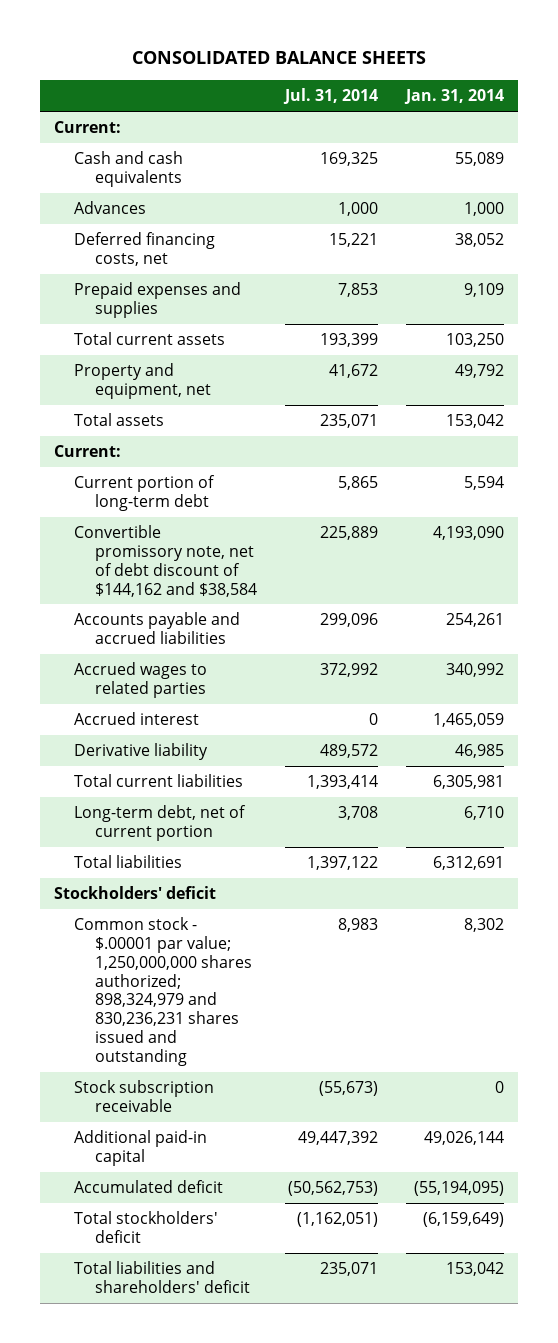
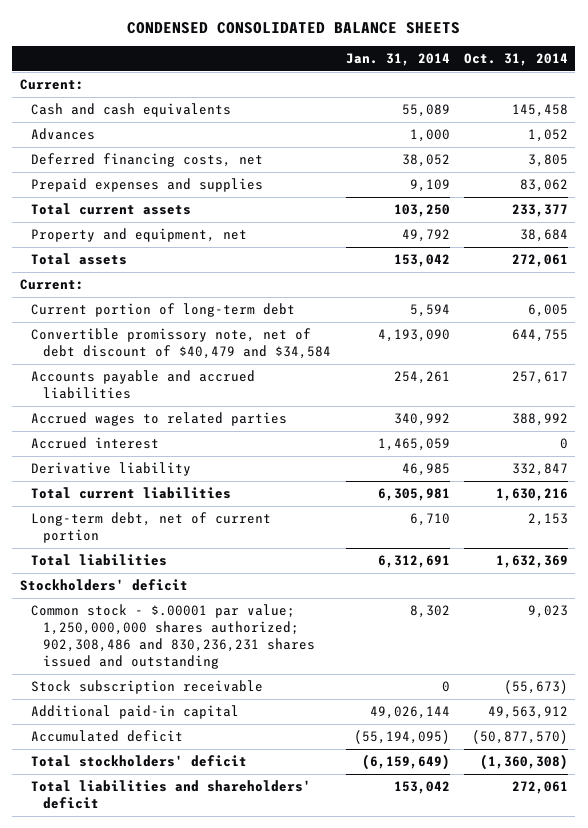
- CONSOLIDATED BALANCE SHEETS
+ CONDENSED CONSOLIDATED BALANCE SHEETS
- | Jul. 31, 2014 | Jan. 31, 2014
+ | Jan. 31, 2014 | Oct. 31, 2014
- Convertible promissory note, net of debt discount of $144,162 and $38,584 | 225,889 | 4,193,090
+ Convertible promissory note, net of debt discount of $40,479 and $34,584 | 4,193,090 | 644,755
- Common stock - $.00001 par value; 1,250,000,000 shares authorized; 898,324,979 and 830,236,231 shares issued and outstanding | 8,983 | 8,302
+ Common stock - $.00001 par value; 1,250,000,000 shares authorized; 902,308,486 and 830,236,231 shares issued and outstanding | 8,302 | 9,023

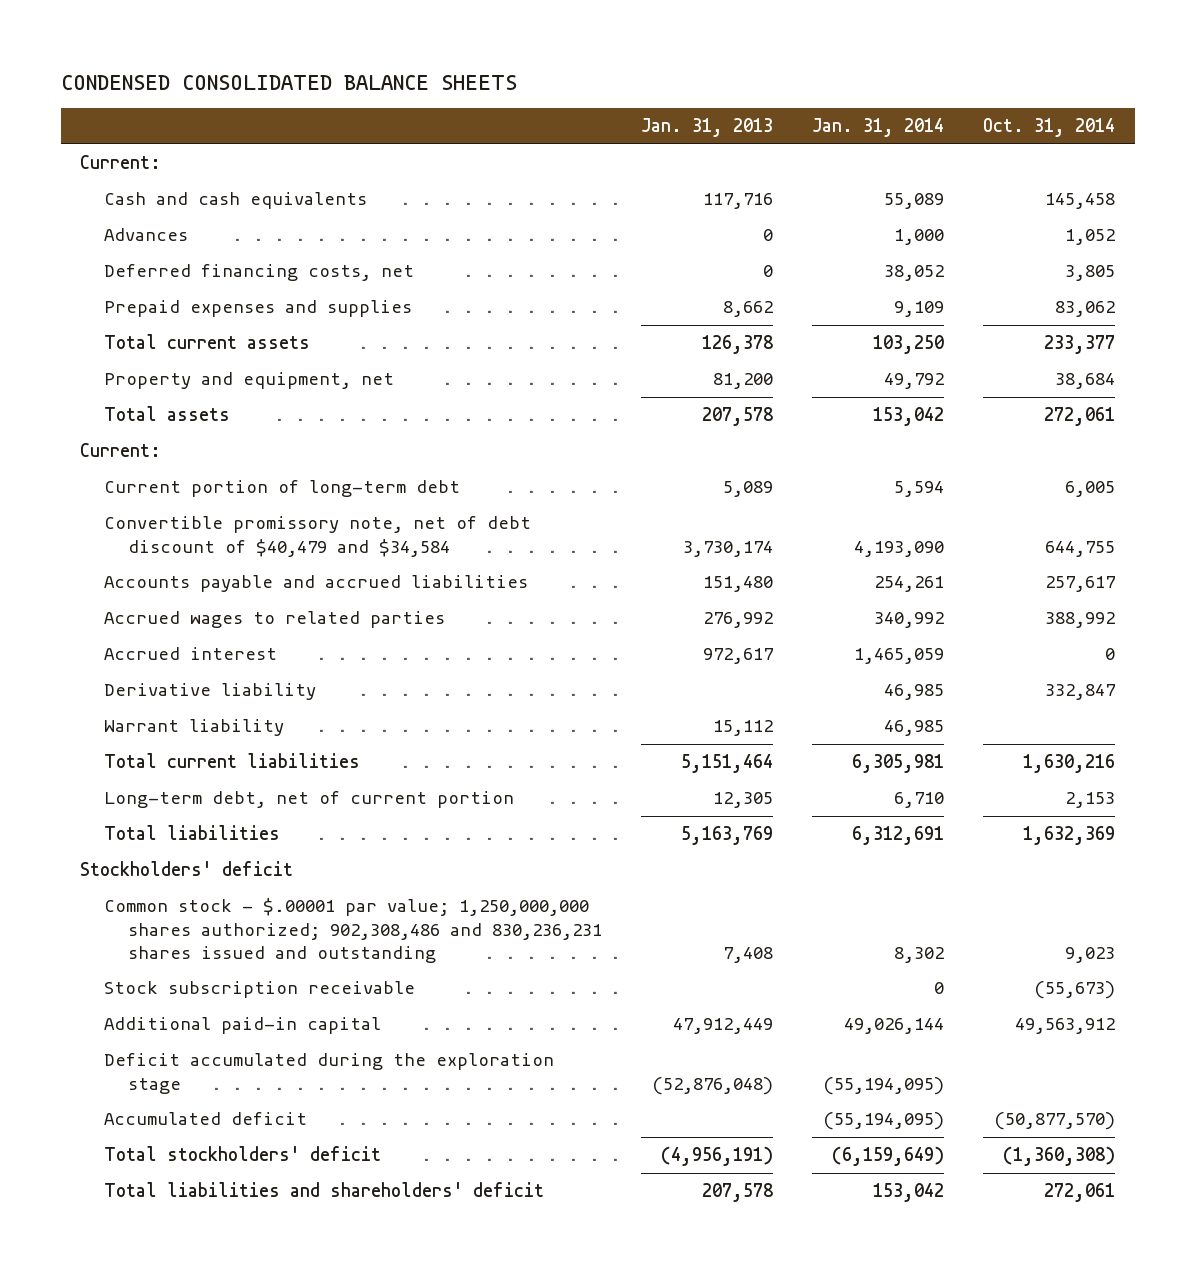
- | Jan. 31, 2014 | Oct. 31, 2014
+ | Jan. 31, 2013 | Jan. 31, 2014 | Oct. 31, 2014
+ Warrant liability | 15,112 | 46,985 |
+ Deficit accumulated during the exploration stage | (52,876,048) | (55,194,095) |

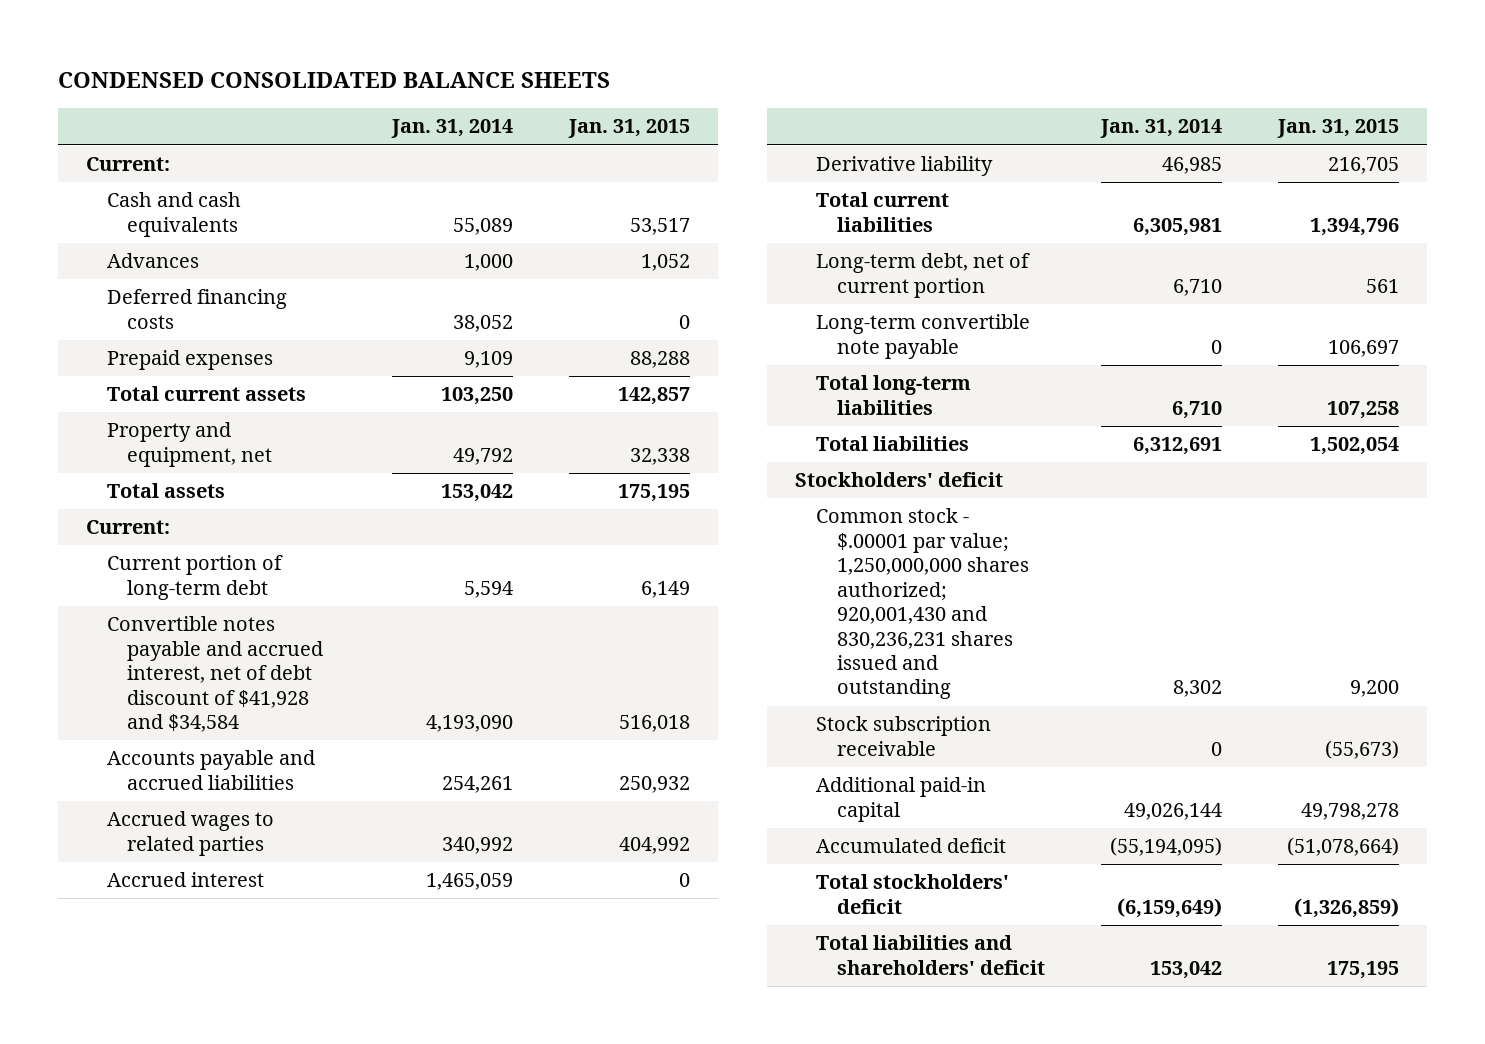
- | Jan. 31, 2013 | Jan. 31, 2014 | Oct. 31, 2014
+ | Jan. 31, 2014 | Jan. 31, 2015
- Deferred financing costs, net | 0 | 38,052 | 3,805
- Prepaid expenses and supplies | 8,662 | 9,109 | 83,062
+ Deferred financing costs | 38,052 | 0
+ Prepaid expenses | 9,109 | 88,288
- Convertible promissory note, net of debt discount of $40,479 and $34,584 | 3,730,174 | 4,193,090 | 644,755
+ Convertible notes payable and accrued interest, net of debt discount of $41,928 and $34,584 | 4,193,090 | 516,018
- Warrant liability | 15,112 | 46,985 |
+ Long-term convertible note payable | 0 | 106,697
+ Total long-term liabilities | 6,710 | 107,258
- Common stock - $.00001 par value; 1,250,000,000 shares authorized; 902,308,486 and 830,236,231 shares issued and outstanding | 7,408 | 8,302 | 9,023
+ Common stock - $.00001 par value; 1,250,000,000 shares authorized; 920,001,430 and 830,236,231 shares issued and outstanding | 8,302 | 9,200
- Deficit accumulated during the exploration stage | (52,876,048) | (55,194,095) |

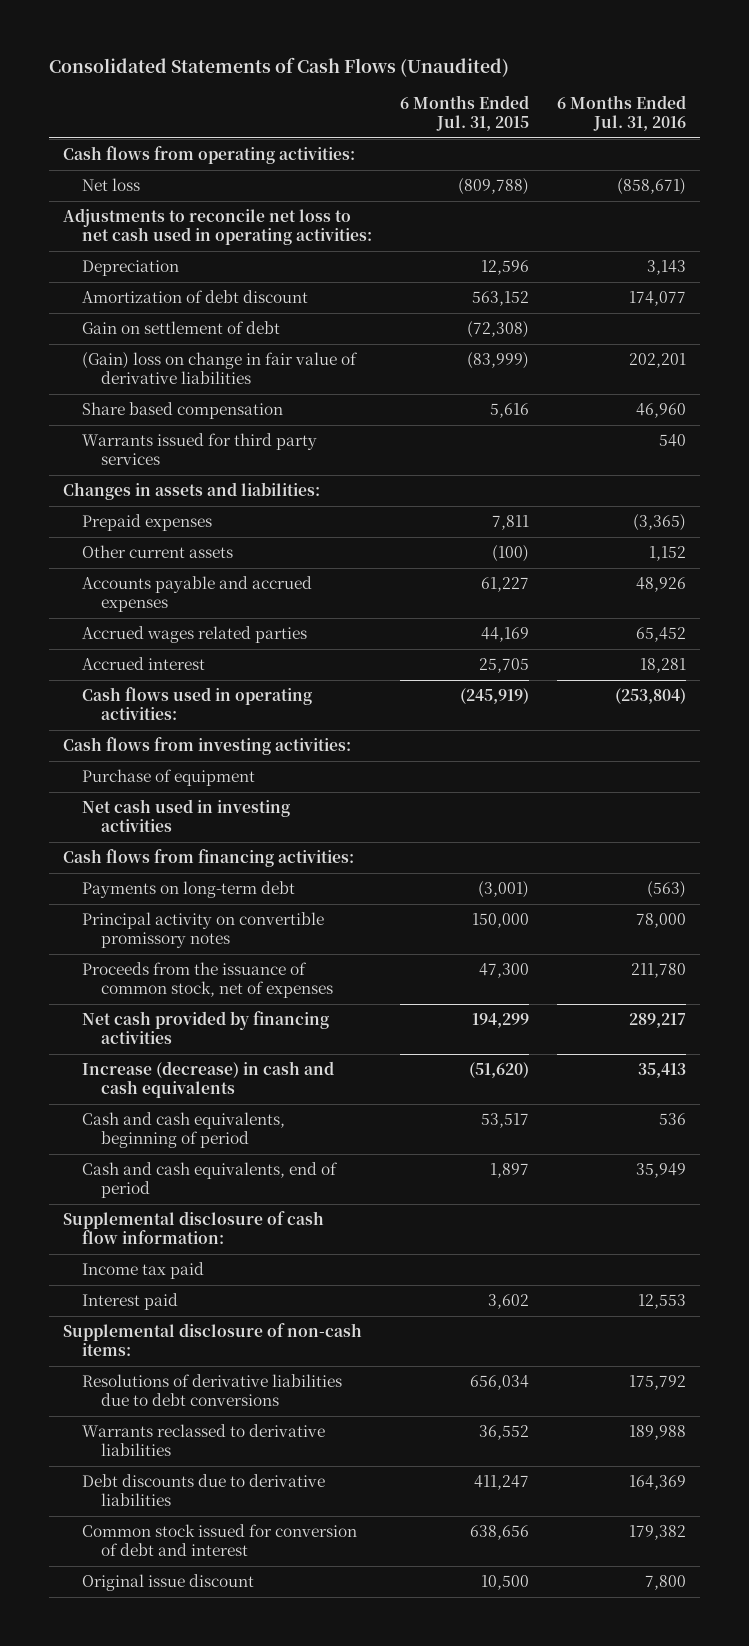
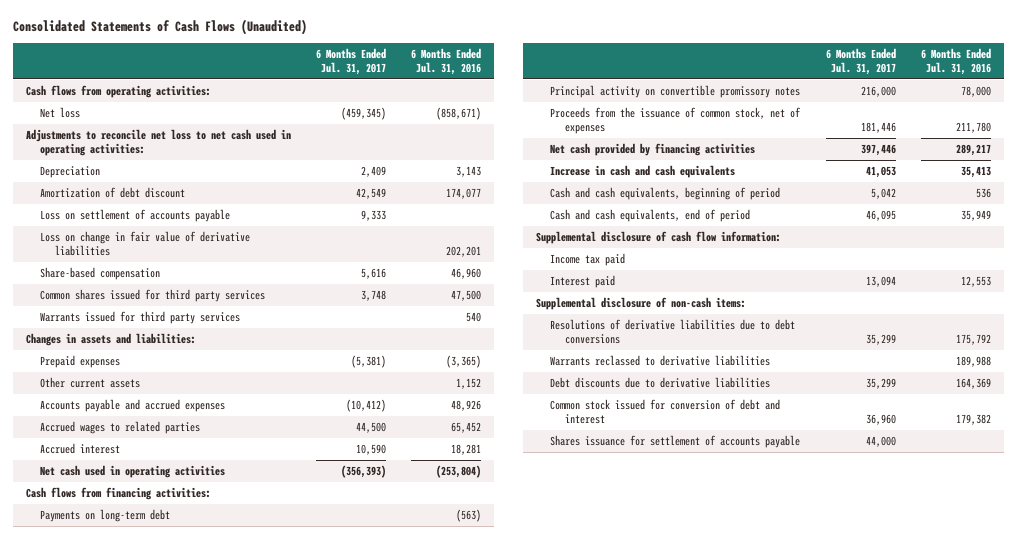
- | 6 Months Ended Jul. 31, 2015 | 6 Months Ended Jul. 31, 2016
+ | 6 Months Ended Jul. 31, 2017 | 6 Months Ended Jul. 31, 2016
- Gain on settlement of debt | (72,308) |
- (Gain) loss on change in fair value of derivative liabilities | (83,999) | 202,201
- Share based compensation | 5,616 | 46,960
+ Loss on settlement of accounts payable | 9,333 |
+ Loss on change in fair value of derivative liabilities | | 202,201
+ Share-based compensation | 5,616 | 46,960
+ Common shares issued for third party services | 3,748 | 47,500
- Accrued wages related parties | 44,169 | 65,452
+ Accrued wages to related parties | 44,500 | 65,452
- Cash flows used in operating activities: | (245,919) | (253,804)
- Cash flows from investing activities:
- Purchase of equipment
- Net cash used in investing activities
+ Net cash used in operating activities | (356,393) | (253,804)
- Increase (decrease) in cash and cash equivalents | (51,620) | 35,413
+ Increase in cash and cash equivalents | 41,053 | 35,413
- Original issue discount | 10,500 | 7,800
+ Shares issuance for settlement of accounts payable | 44,000 |

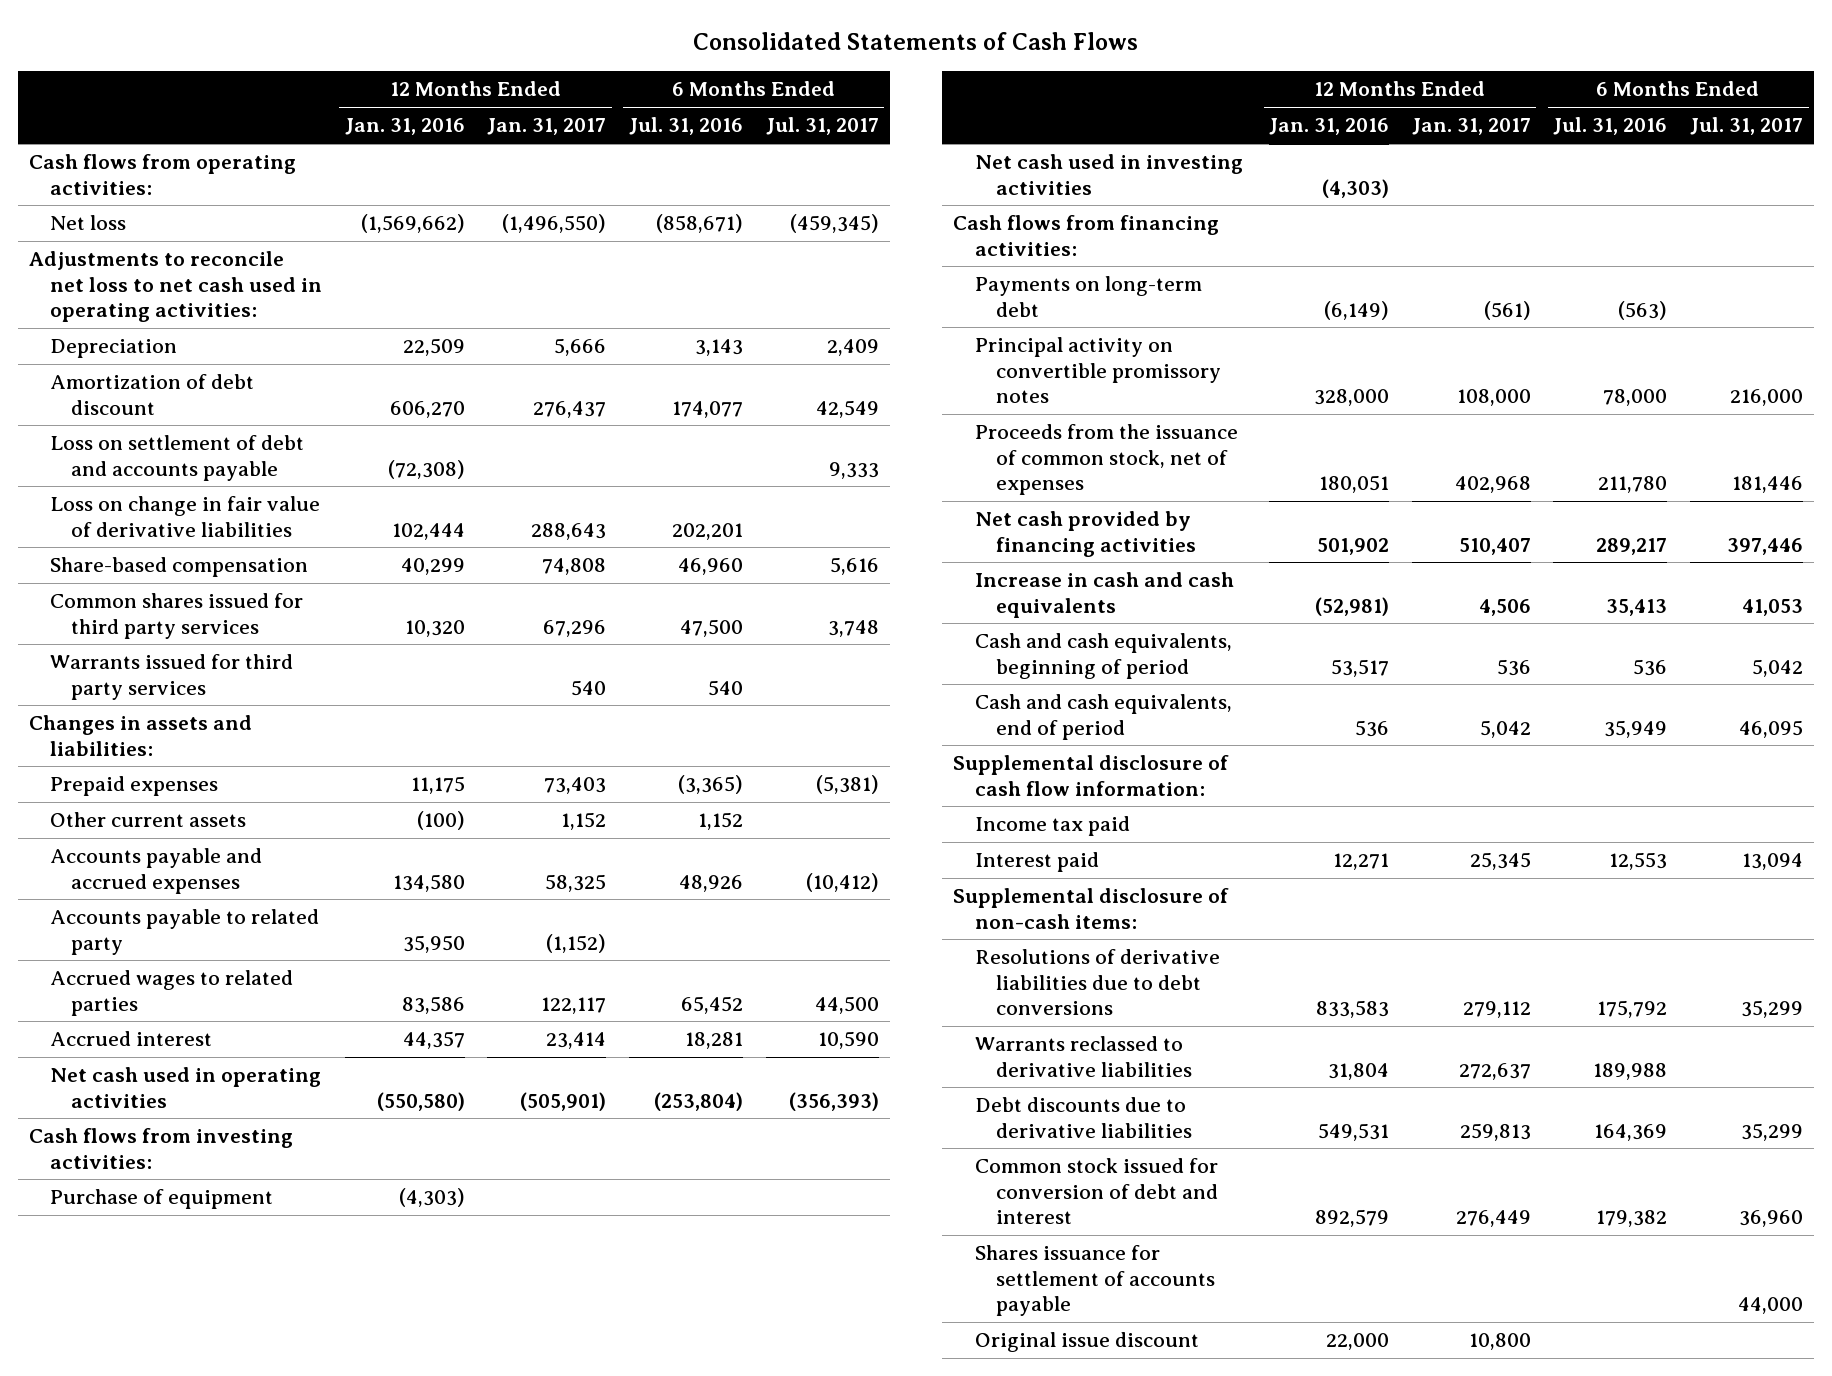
- Consolidated Statements of Cash Flows (Unaudited)
+ Consolidated Statements of Cash Flows
- | 6 Months Ended Jul. 31, 2017 | 6 Months Ended Jul. 31, 2016
+ | 12 Months Ended Jan. 31, 2016 | 12 Months Ended Jan. 31, 2017 | 6 Months Ended Jul. 31, 2016 | 6 Months Ended Jul. 31, 2017
- Loss on settlement of accounts payable | 9,333 |
+ Loss on settlement of debt and accounts payable | (72,308) | | | 9,333
+ Accounts payable to related party | 35,950 | (1,152) | |
+ Cash flows from investing activities:
+ Purchase of equipment | (4,303) | | |
+ Net cash used in investing activities | (4,303) | | |
+ Original issue discount | 22,000 | 10,800 | |

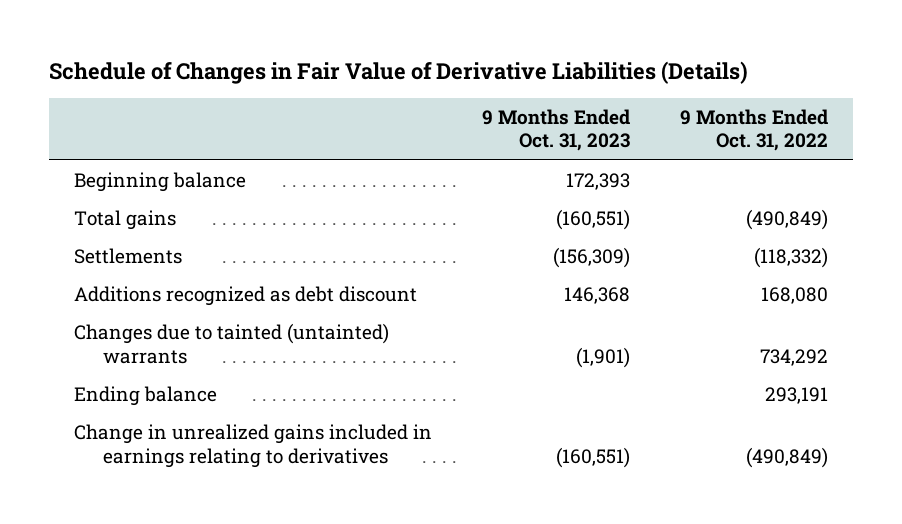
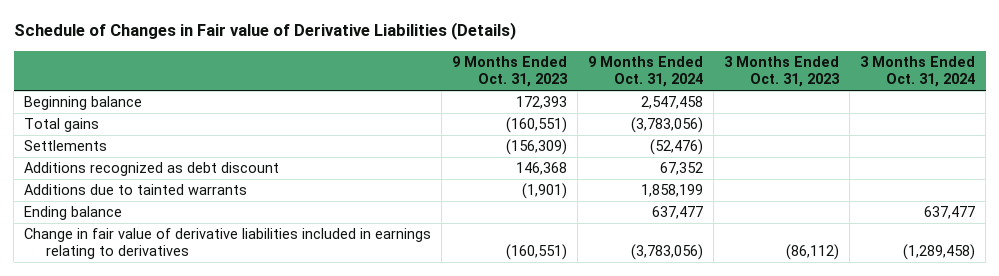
- Schedule of Changes in Fair Value of Derivative Liabilities (Details)
+ Schedule of Changes in Fair value of Derivative Liabilities (Details)
- | 9 Months Ended Oct. 31, 2023 | 9 Months Ended Oct. 31, 2022
+ | 9 Months Ended Oct. 31, 2023 | 9 Months Ended Oct. 31, 2024 | 3 Months Ended Oct. 31, 2023 | 3 Months Ended Oct. 31, 2024
- Changes due to tainted (untainted) warrants | (1,901) | 734,292
+ Additions due to tainted warrants | (1,901) | 1,858,199 | |
- Change in unrealized gains included in earnings relating to derivatives | (160,551) | (490,849)
+ Change in fair value of derivative liabilities included in earnings relating to derivatives | (160,551) | (3,783,056) | (86,112) | (1,289,458)

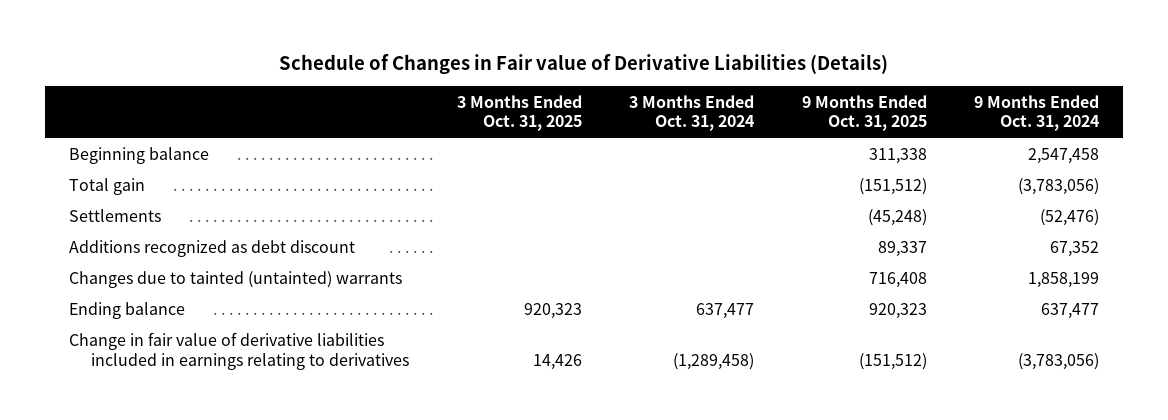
- | 9 Months Ended Oct. 31, 2023 | 9 Months Ended Oct. 31, 2024 | 3 Months Ended Oct. 31, 2023 | 3 Months Ended Oct. 31, 2024
+ | 3 Months Ended Oct. 31, 2025 | 3 Months Ended Oct. 31, 2024 | 9 Months Ended Oct. 31, 2025 | 9 Months Ended Oct. 31, 2024
- Total gains | (160,551) | (3,783,056) | |
+ Total gain | | | (151,512) | (3,783,056)
- Additions due to tainted warrants | (1,901) | 1,858,199 | |
+ Changes due to tainted (untainted) warrants | | | 716,408 | 1,858,199

